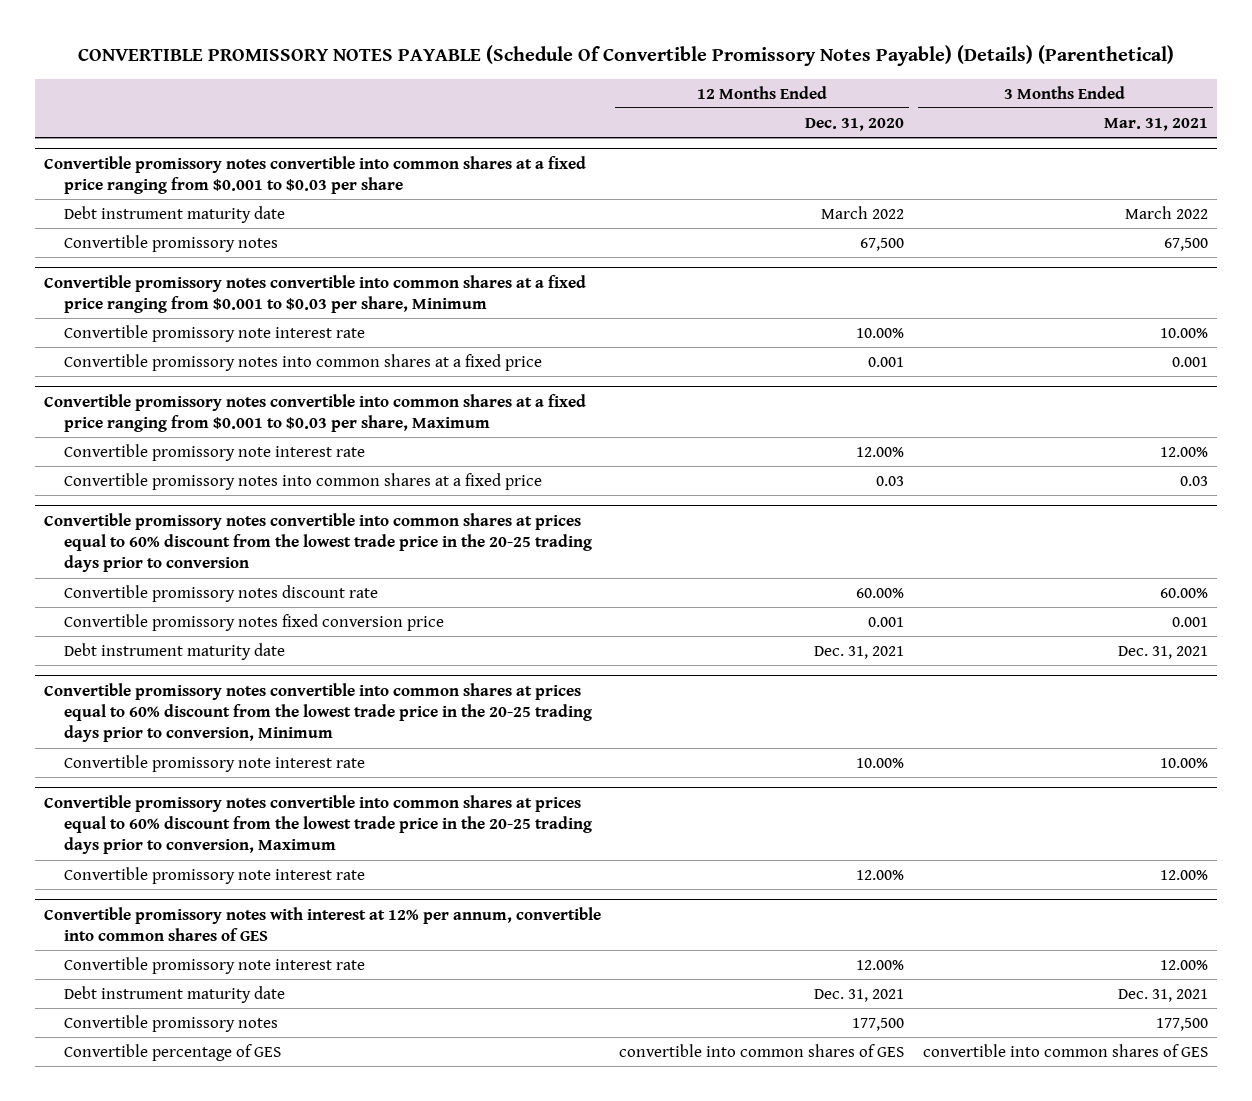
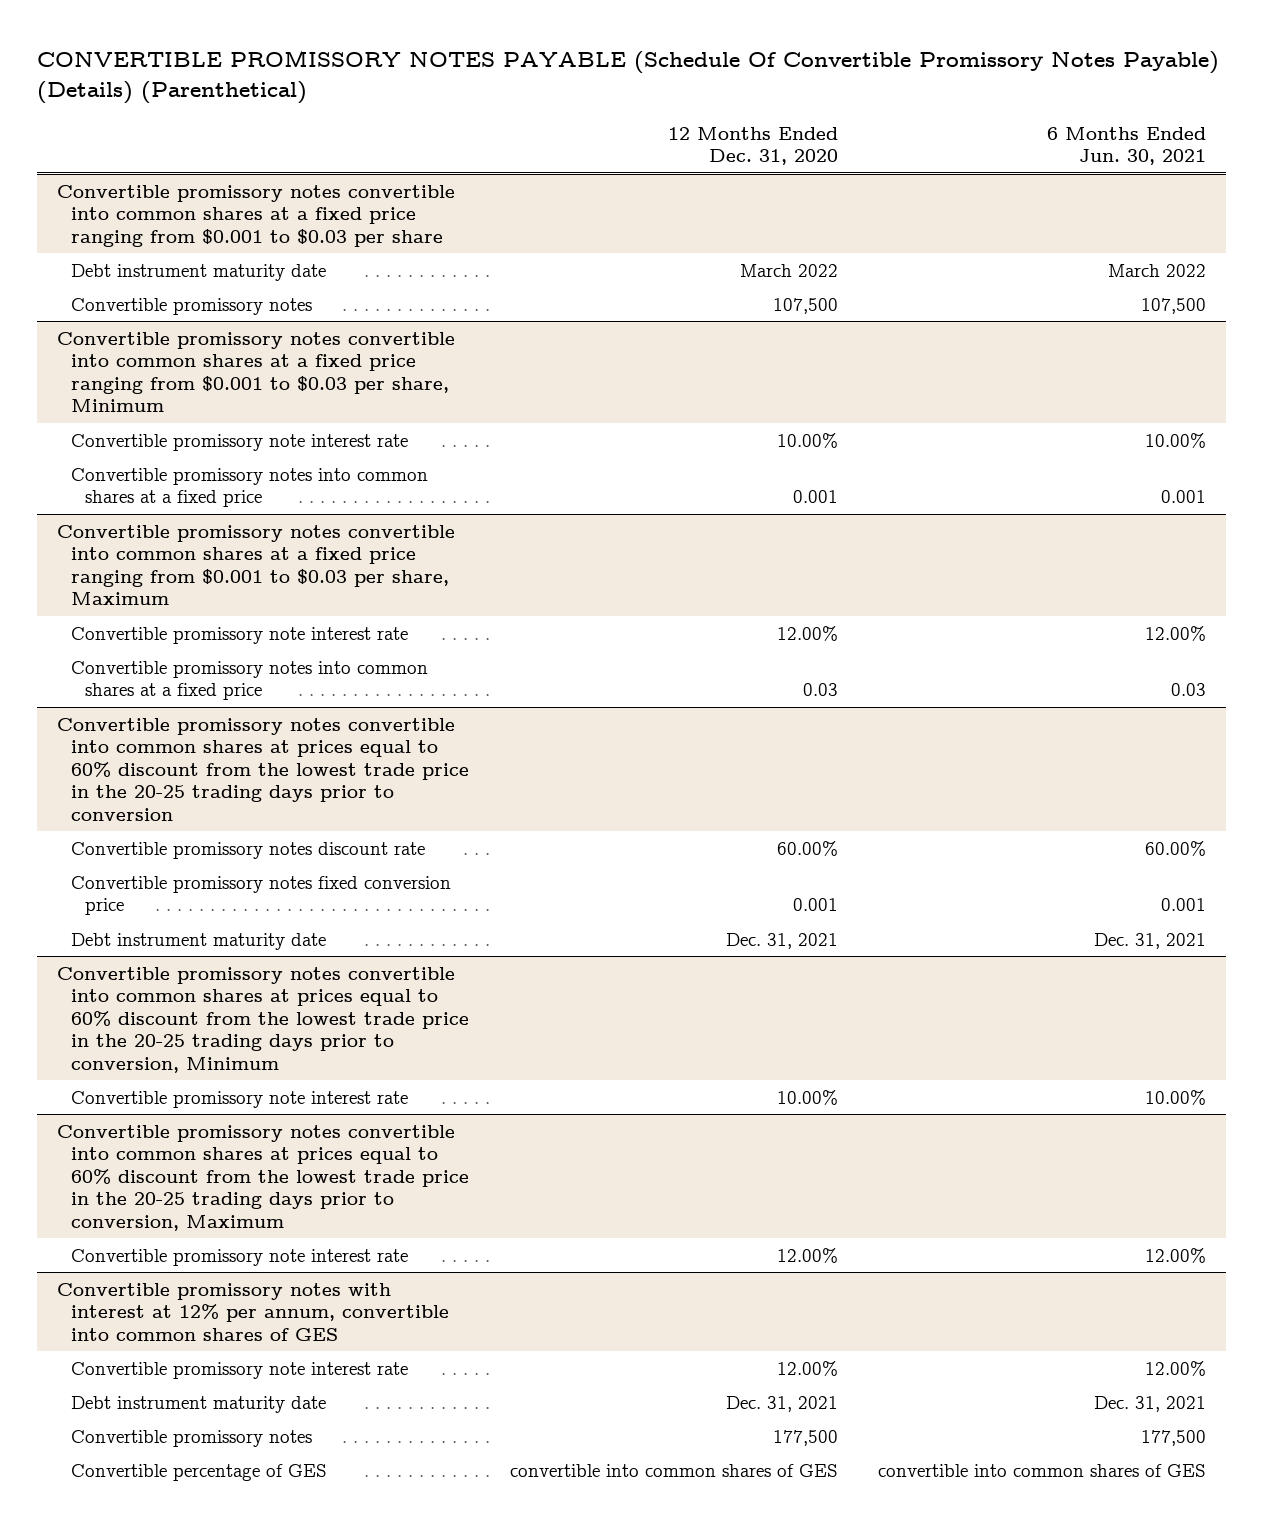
- | 12 Months Ended Dec. 31, 2020 | 3 Months Ended Mar. 31, 2021
+ | 12 Months Ended Dec. 31, 2020 | 6 Months Ended Jun. 30, 2021
@ Convertible promissory notes convertible into common shares at a fixed price ranging from $0.001 to $0.03 per share
- Convertible promissory notes | 67,500 | 67,500
+ Convertible promissory notes | 107,500 | 107,500

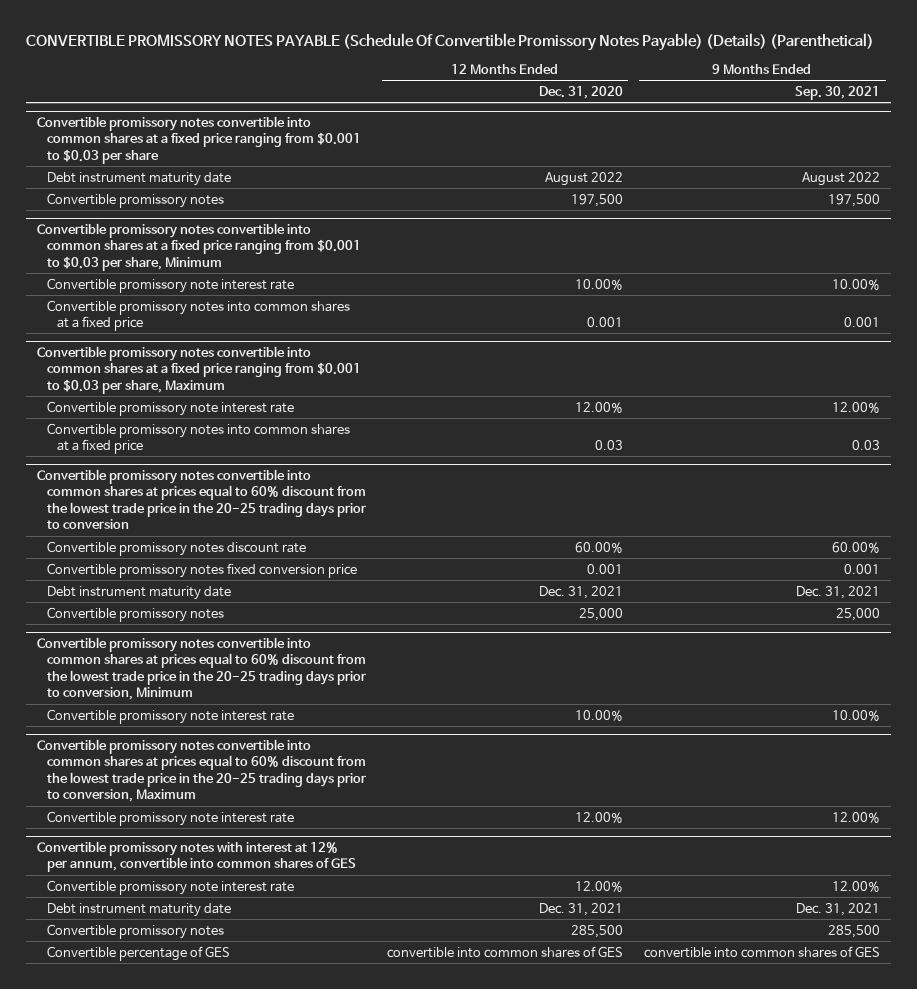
- | 12 Months Ended Dec. 31, 2020 | 6 Months Ended Jun. 30, 2021
+ | 12 Months Ended Dec. 31, 2020 | 9 Months Ended Sep. 30, 2021
@ Convertible promissory notes convertible into common shares at a fixed price ranging from $0.001 to $0.03 per share
- Debt instrument maturity date | March 2022 | March 2022
- Convertible promissory notes | 107,500 | 107,500
+ Debt instrument maturity date | August 2022 | August 2022
+ Convertible promissory notes | 197,500 | 197,500
@ Convertible promissory notes convertible into common shares at prices equal to 60% discount from the lowest trade price in the 20-25 trading days prior to conversion
+ Convertible promissory notes | 25,000 | 25,000
@ Convertible promissory notes with interest at 12% per annum, convertible into common shares of GES
- Convertible promissory notes | 177,500 | 177,500
+ Convertible promissory notes | 285,500 | 285,500

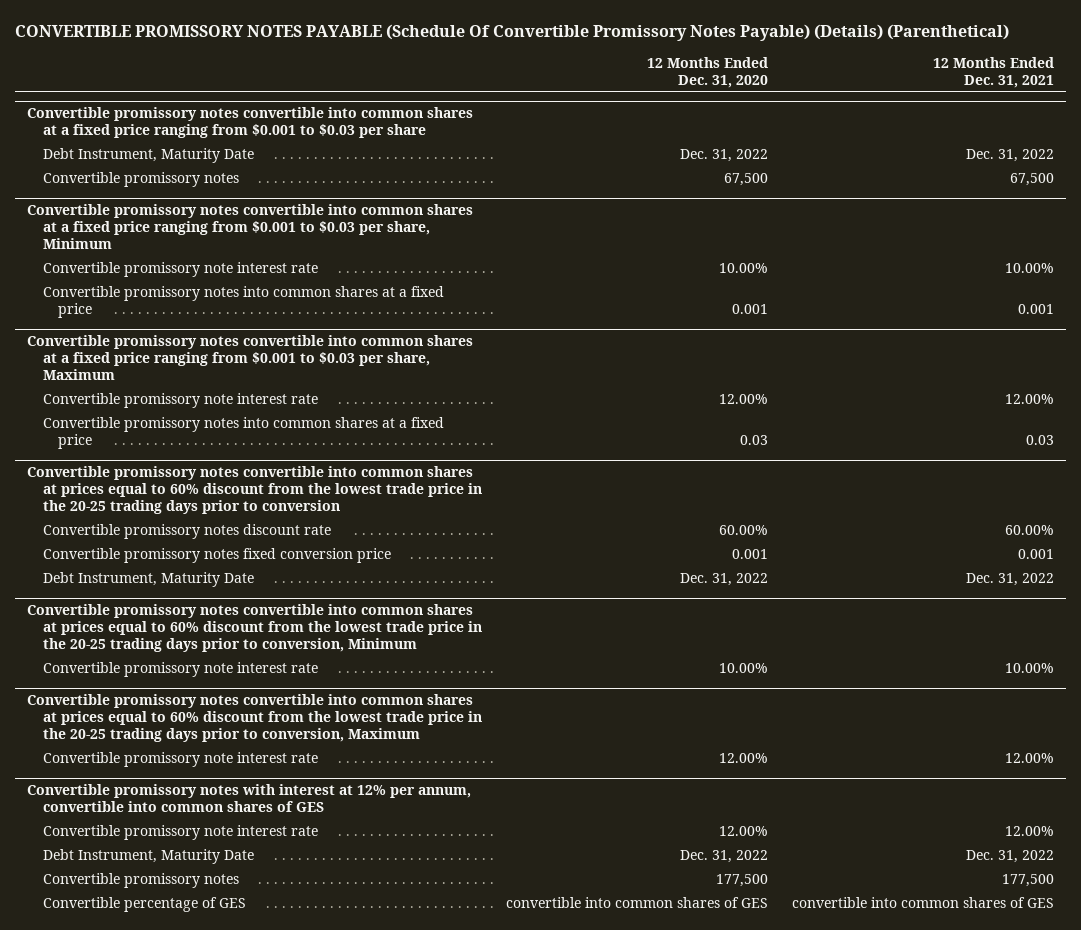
- | 12 Months Ended Dec. 31, 2020 | 9 Months Ended Sep. 30, 2021
+ | 12 Months Ended Dec. 31, 2020 | 12 Months Ended Dec. 31, 2021
@ Convertible promissory notes convertible into common shares at a fixed price ranging from $0.001 to $0.03 per share
- Debt instrument maturity date | August 2022 | August 2022
- Convertible promissory notes | 197,500 | 197,500
+ Debt Instrument, Maturity Date | Dec. 31, 2022 | Dec. 31, 2022
+ Convertible promissory notes | 67,500 | 67,500
@ Convertible promissory notes convertible into common shares at prices equal to 60% discount from the lowest trade price in the 20-25 trading days prior to conversion
- Debt instrument maturity date | Dec. 31, 2021 | Dec. 31, 2021
- Convertible promissory notes | 25,000 | 25,000
+ Debt Instrument, Maturity Date | Dec. 31, 2022 | Dec. 31, 2022
@ Convertible promissory notes with interest at 12% per annum, convertible into common shares of GES
- Debt instrument maturity date | Dec. 31, 2021 | Dec. 31, 2021
- Convertible promissory notes | 285,500 | 285,500
+ Debt Instrument, Maturity Date | Dec. 31, 2022 | Dec. 31, 2022
+ Convertible promissory notes | 177,500 | 177,500

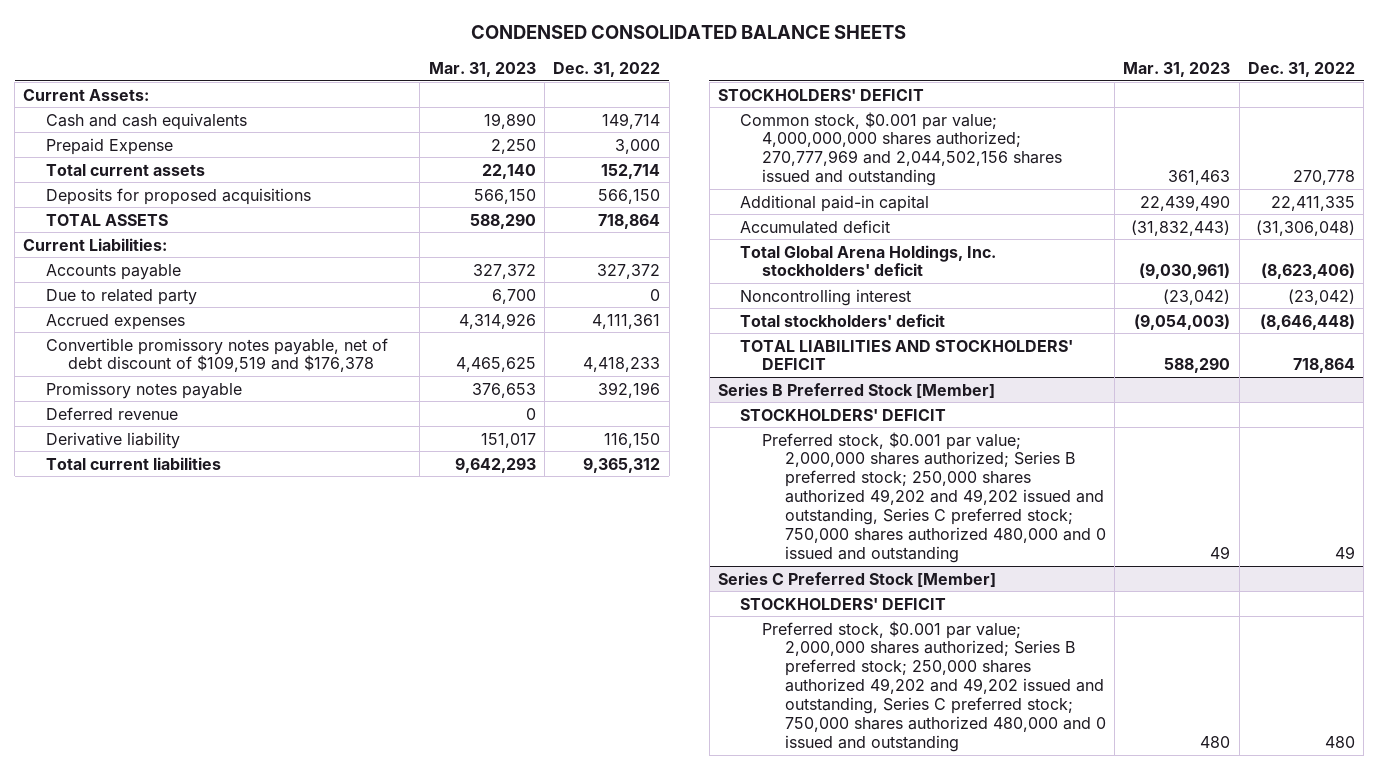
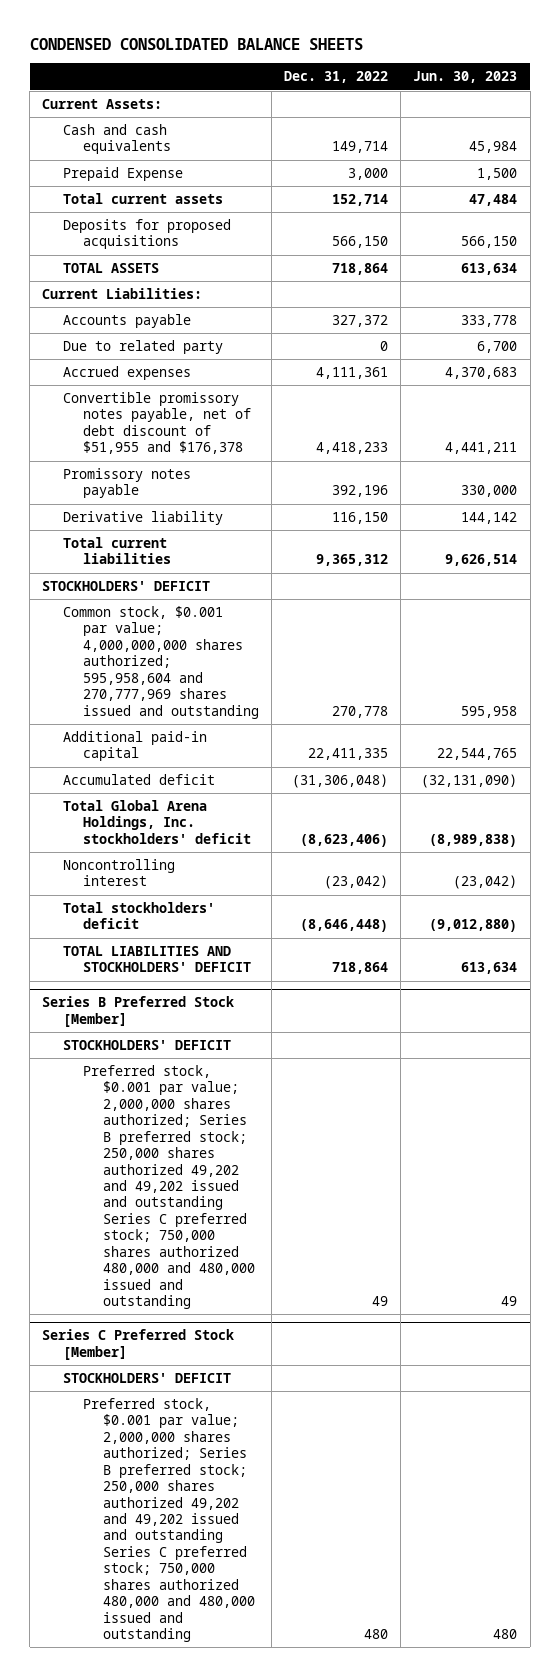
- | Mar. 31, 2023 | Dec. 31, 2022
+ | Dec. 31, 2022 | Jun. 30, 2023
- Convertible promissory notes payable, net of debt discount of $109,519 and $176,378 | 4,465,625 | 4,418,233
+ Convertible promissory notes payable, net of debt discount of $51,955 and $176,378 | 4,418,233 | 4,441,211
- Deferred revenue | 0 |
- Common stock, $0.001 par value; 4,000,000,000 shares authorized; 270,777,969 and 2,044,502,156 shares issued and outstanding | 361,463 | 270,778
+ Common stock, $0.001 par value; 4,000,000,000 shares authorized; 595,958,604 and 270,777,969 shares issued and outstanding | 270,778 | 595,958
@ Series B Preferred Stock [Member]
- Preferred stock, $0.001 par value; 2,000,000 shares authorized; Series B preferred stock; 250,000 shares authorized 49,202 and 49,202 issued and outstanding, Series C preferred stock; 750,000 shares authorized 480,000 and 0 issued and outstanding | 49 | 49
+ Preferred stock, $0.001 par value; 2,000,000 shares authorized; Series B preferred stock; 250,000 shares authorized 49,202 and 49,202 issued and outstanding Series C preferred stock; 750,000 shares authorized 480,000 and 480,000 issued and outstanding | 49 | 49
@ Series C Preferred Stock [Member]
- Preferred stock, $0.001 par value; 2,000,000 shares authorized; Series B preferred stock; 250,000 shares authorized 49,202 and 49,202 issued and outstanding, Series C preferred stock; 750,000 shares authorized 480,000 and 0 issued and outstanding | 480 | 480
+ Preferred stock, $0.001 par value; 2,000,000 shares authorized; Series B preferred stock; 250,000 shares authorized 49,202 and 49,202 issued and outstanding Series C preferred stock; 750,000 shares authorized 480,000 and 480,000 issued and outstanding | 480 | 480

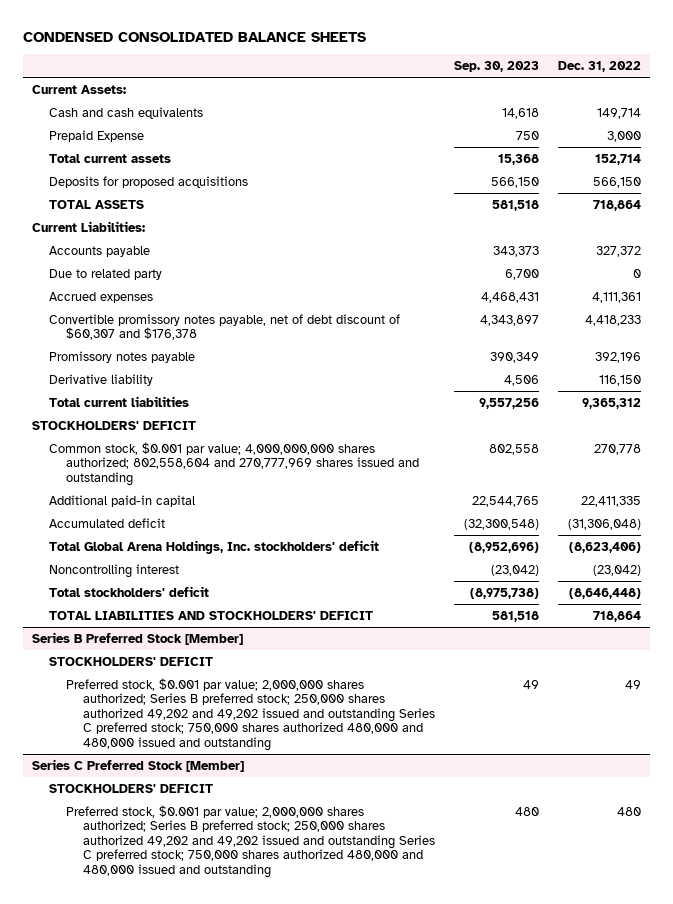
- | Dec. 31, 2022 | Jun. 30, 2023
+ | Sep. 30, 2023 | Dec. 31, 2022
- Convertible promissory notes payable, net of debt discount of $51,955 and $176,378 | 4,418,233 | 4,441,211
+ Convertible promissory notes payable, net of debt discount of $60,307 and $176,378 | 4,343,897 | 4,418,233
- Common stock, $0.001 par value; 4,000,000,000 shares authorized; 595,958,604 and 270,777,969 shares issued and outstanding | 270,778 | 595,958
+ Common stock, $0.001 par value; 4,000,000,000 shares authorized; 802,558,604 and 270,777,969 shares issued and outstanding | 802,558 | 270,778

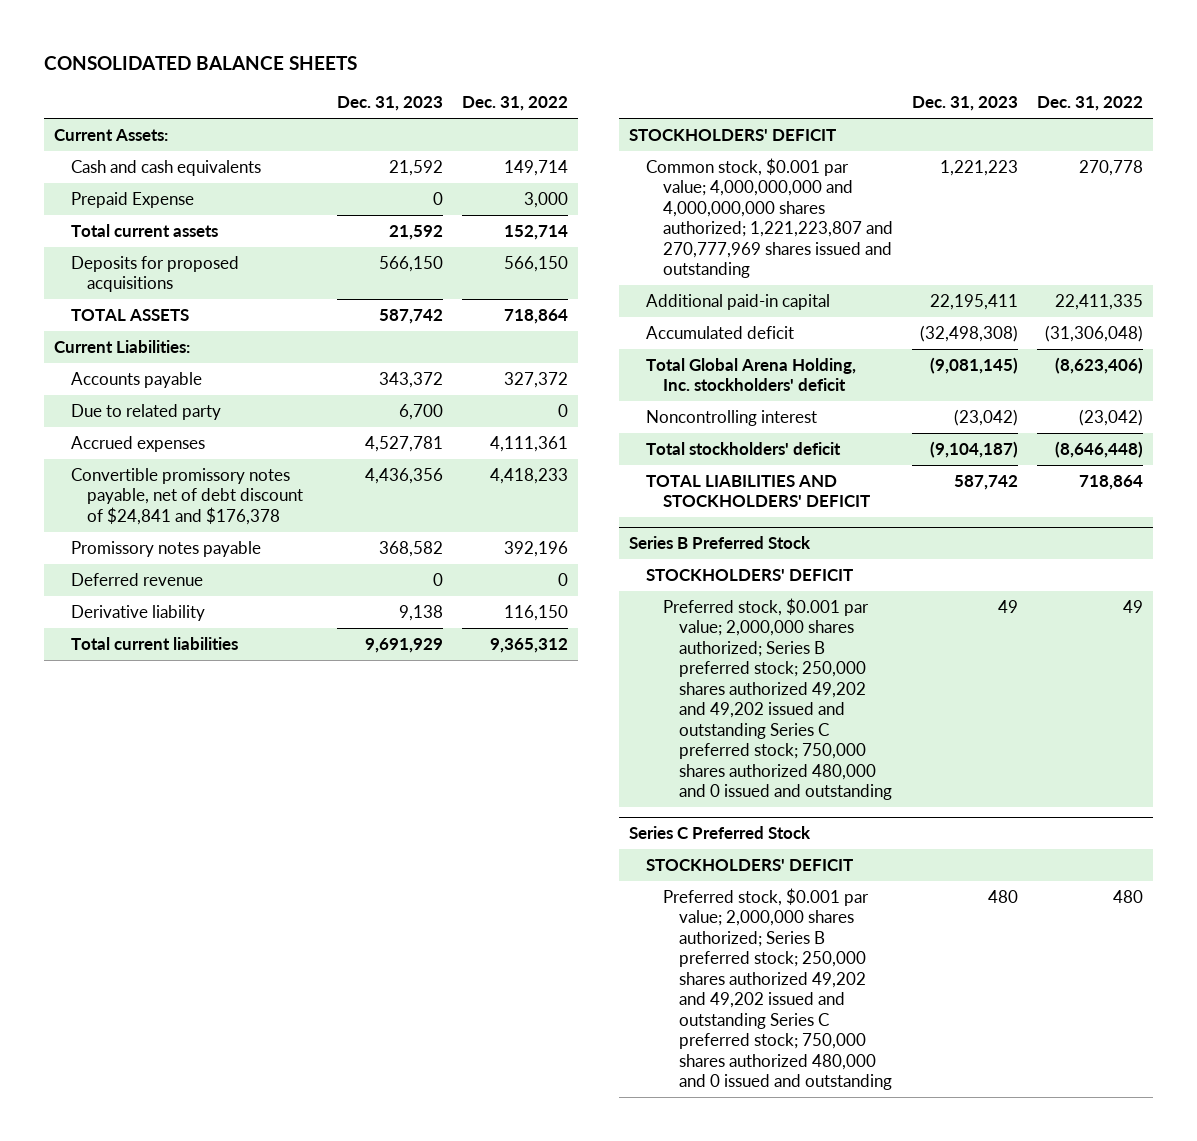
- CONDENSED CONSOLIDATED BALANCE SHEETS
+ CONSOLIDATED BALANCE SHEETS
- | Sep. 30, 2023 | Dec. 31, 2022
+ | Dec. 31, 2023 | Dec. 31, 2022
- Convertible promissory notes payable, net of debt discount of $60,307 and $176,378 | 4,343,897 | 4,418,233
+ Convertible promissory notes payable, net of debt discount of $24,841 and $176,378 | 4,436,356 | 4,418,233
+ Deferred revenue | 0 | 0
- Common stock, $0.001 par value; 4,000,000,000 shares authorized; 802,558,604 and 270,777,969 shares issued and outstanding | 802,558 | 270,778
+ Common stock, $0.001 par value; 4,000,000,000 and 4,000,000,000 shares authorized; 1,221,223,807 and 270,777,969 shares issued and outstanding | 1,221,223 | 270,778
- Total Global Arena Holdings, Inc. stockholders' deficit | (8,952,696) | (8,623,406)
+ Total Global Arena Holding, Inc. stockholders' deficit | (9,081,145) | (8,623,406)
- Series B Preferred Stock [Member]
+ Series B Preferred Stock
- Preferred stock, $0.001 par value; 2,000,000 shares authorized; Series B preferred stock; 250,000 shares authorized 49,202 and 49,202 issued and outstanding Series C preferred stock; 750,000 shares authorized 480,000 and 480,000 issued and outstanding | 49 | 49
- Series C Preferred Stock [Member]
+ Preferred stock, $0.001 par value; 2,000,000 shares authorized; Series B preferred stock; 250,000 shares authorized 49,202 and 49,202 issued and outstanding Series C preferred stock; 750,000 shares authorized 480,000 and 0 issued and outstanding | 49 | 49
+ Series C Preferred Stock
- Preferred stock, $0.001 par value; 2,000,000 shares authorized; Series B preferred stock; 250,000 shares authorized 49,202 and 49,202 issued and outstanding Series C preferred stock; 750,000 shares authorized 480,000 and 480,000 issued and outstanding | 480 | 480
+ Preferred stock, $0.001 par value; 2,000,000 shares authorized; Series B preferred stock; 250,000 shares authorized 49,202 and 49,202 issued and outstanding Series C preferred stock; 750,000 shares authorized 480,000 and 0 issued and outstanding | 480 | 480

